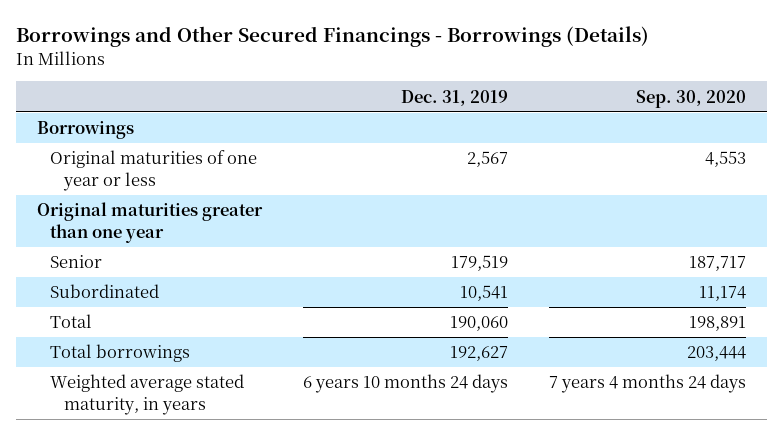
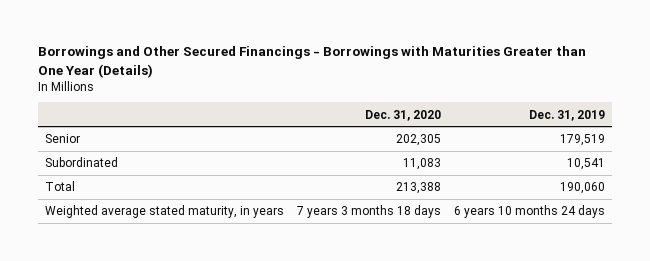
- Borrowings and Other Secured Financings - Borrowings (Details)
+ Borrowings and Other Secured Financings - Borrowings with Maturities Greater than One Year (Details)
- | Dec. 31, 2019 | Sep. 30, 2020
+ | Dec. 31, 2020 | Dec. 31, 2019
- Borrowings
- Original maturities of one year or less | 2,567 | 4,553
- Original maturities greater than one year
- Total borrowings | 192,627 | 203,444

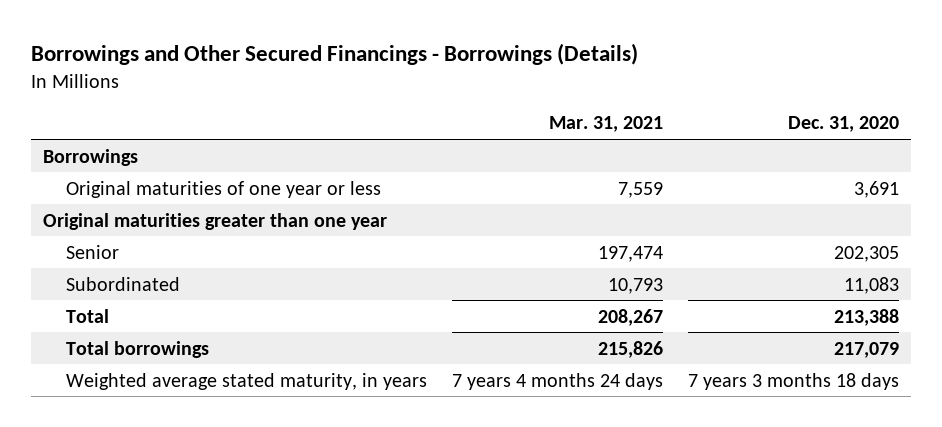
- Borrowings and Other Secured Financings - Borrowings with Maturities Greater than One Year (Details)
+ Borrowings and Other Secured Financings - Borrowings (Details)
- | Dec. 31, 2020 | Dec. 31, 2019
+ | Mar. 31, 2021 | Dec. 31, 2020
+ Borrowings
+ Original maturities of one year or less | 7,559 | 3,691
+ Original maturities greater than one year
+ Total borrowings | 215,826 | 217,079

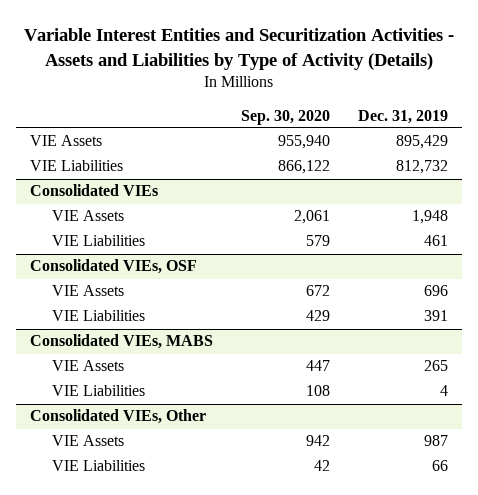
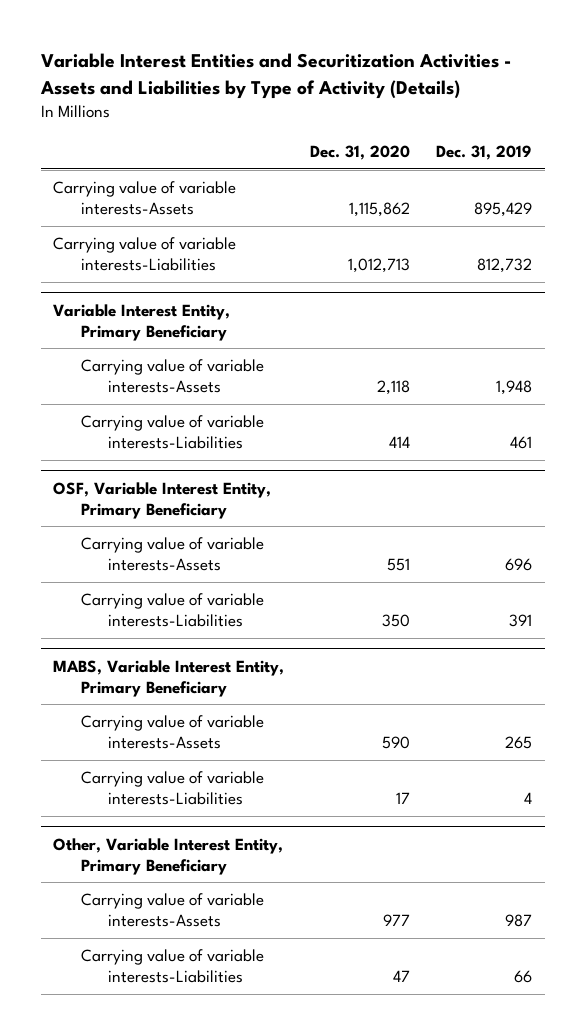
- | Sep. 30, 2020 | Dec. 31, 2019
+ | Dec. 31, 2020 | Dec. 31, 2019
- VIE Assets | 955,940 | 895,429
- VIE Liabilities | 866,122 | 812,732
- Consolidated VIEs
- VIE Assets | 2,061 | 1,948
- VIE Liabilities | 579 | 461
- Consolidated VIEs, OSF
- VIE Assets | 672 | 696
- VIE Liabilities | 429 | 391
- Consolidated VIEs, MABS
- VIE Assets | 447 | 265
- VIE Liabilities | 108 | 4
- Consolidated VIEs, Other
- VIE Assets | 942 | 987
- VIE Liabilities | 42 | 66
+ Carrying value of variable interests-Assets | 1,115,862 | 895,429
+ Carrying value of variable interests-Liabilities | 1,012,713 | 812,732
+ Variable Interest Entity, Primary Beneficiary
+ Carrying value of variable interests-Assets | 2,118 | 1,948
+ Carrying value of variable interests-Liabilities | 414 | 461
+ OSF, Variable Interest Entity, Primary Beneficiary
+ Carrying value of variable interests-Assets | 551 | 696
+ Carrying value of variable interests-Liabilities | 350 | 391
+ MABS, Variable Interest Entity, Primary Beneficiary
+ Carrying value of variable interests-Assets | 590 | 265
+ Carrying value of variable interests-Liabilities | 17 | 4
+ Other, Variable Interest Entity, Primary Beneficiary
+ Carrying value of variable interests-Assets | 977 | 987
+ Carrying value of variable interests-Liabilities | 47 | 66

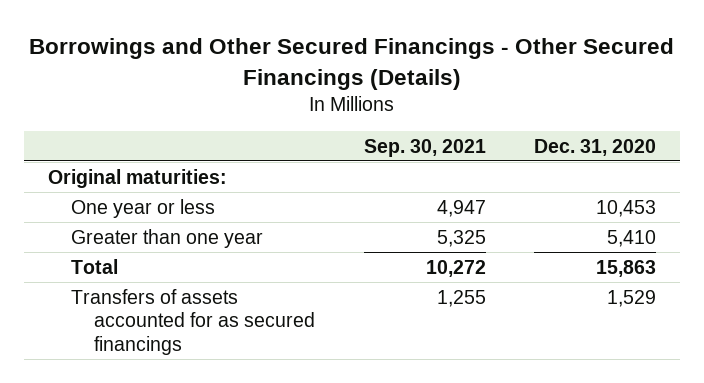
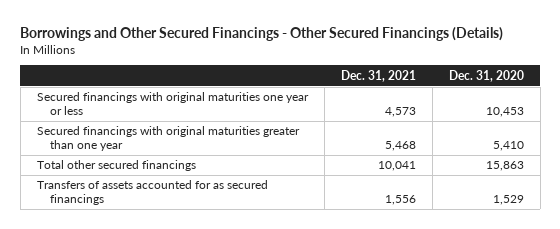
- | Sep. 30, 2021 | Dec. 31, 2020
+ | Dec. 31, 2021 | Dec. 31, 2020
- Original maturities:
- One year or less | 4,947 | 10,453
- Greater than one year | 5,325 | 5,410
- Total | 10,272 | 15,863
+ Secured financings with original maturities one year or less | 4,573 | 10,453
+ Secured financings with original maturities greater than one year | 5,468 | 5,410
+ Total other secured financings | 10,041 | 15,863

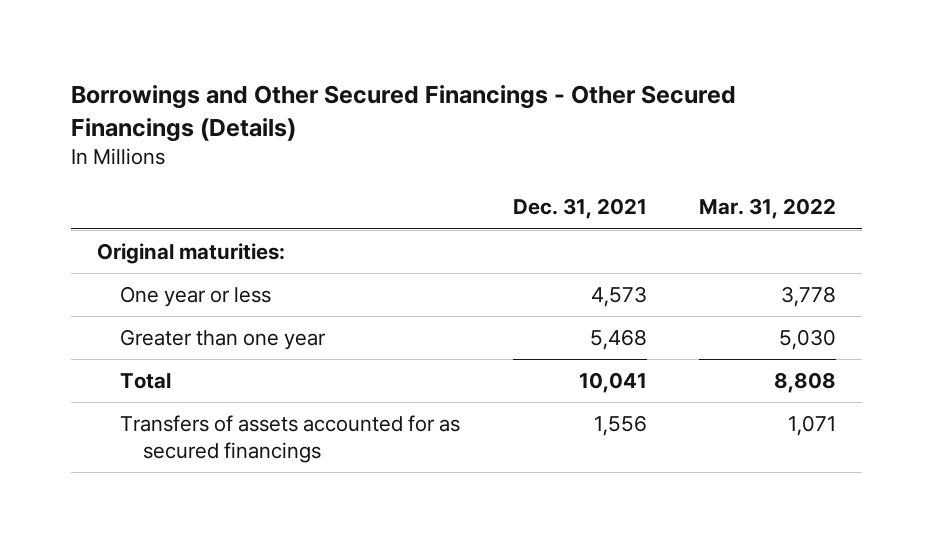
- | Dec. 31, 2021 | Dec. 31, 2020
+ | Dec. 31, 2021 | Mar. 31, 2022
- Secured financings with original maturities one year or less | 4,573 | 10,453
- Secured financings with original maturities greater than one year | 5,468 | 5,410
- Total other secured financings | 10,041 | 15,863
+ Original maturities:
+ One year or less | 4,573 | 3,778
+ Greater than one year | 5,468 | 5,030
+ Total | 10,041 | 8,808

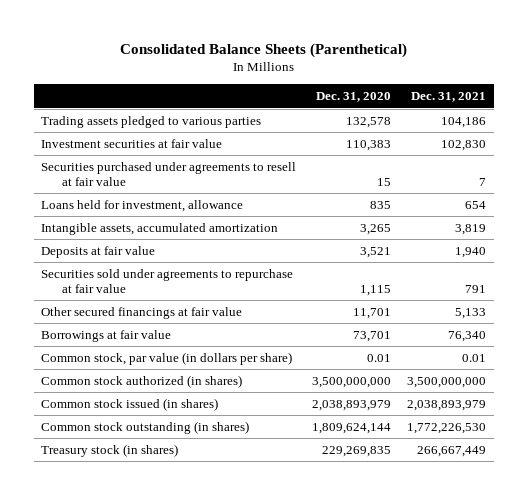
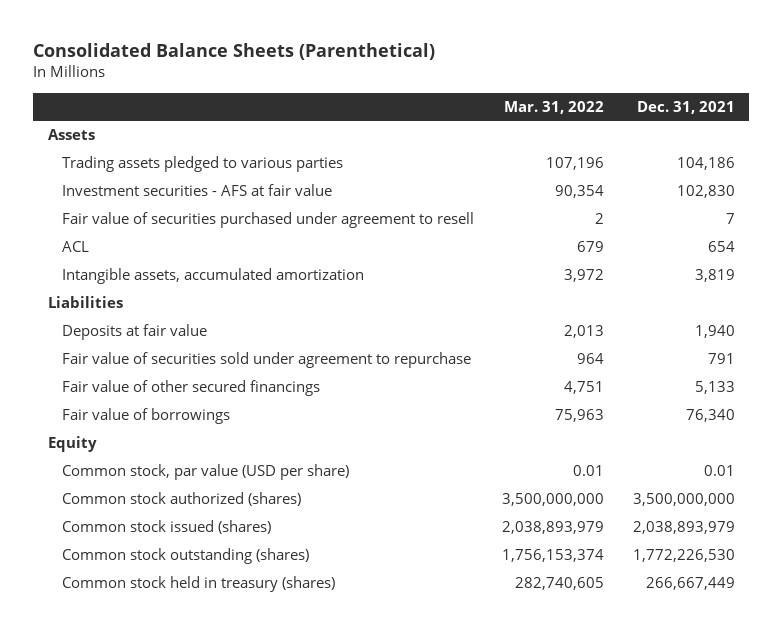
- | Dec. 31, 2020 | Dec. 31, 2021
+ | Mar. 31, 2022 | Dec. 31, 2021
+ Assets
- Investment securities at fair value | 110,383 | 102,830
- Securities purchased under agreements to resell at fair value | 15 | 7
- Loans held for investment, allowance | 835 | 654
+ Investment securities - AFS at fair value | 90,354 | 102,830
+ Fair value of securities purchased under agreement to resell | 2 | 7
+ ACL | 679 | 654
+ Liabilities
- Securities sold under agreements to repurchase at fair value | 1,115 | 791
- Other secured financings at fair value | 11,701 | 5,133
- Borrowings at fair value | 73,701 | 76,340
- Common stock, par value (in dollars per share) | 0.01 | 0.01
- Common stock authorized (in shares) | 3,500,000,000 | 3,500,000,000
- Common stock issued (in shares) | 2,038,893,979 | 2,038,893,979
- Common stock outstanding (in shares) | 1,809,624,144 | 1,772,226,530
- Treasury stock (in shares) | 229,269,835 | 266,667,449
+ Fair value of securities sold under agreement to repurchase | 964 | 791
+ Fair value of other secured financings | 4,751 | 5,133
+ Fair value of borrowings | 75,963 | 76,340
+ Equity
+ Common stock, par value (USD per share) | 0.01 | 0.01
+ Common stock authorized (shares) | 3,500,000,000 | 3,500,000,000
+ Common stock issued (shares) | 2,038,893,979 | 2,038,893,979
+ Common stock outstanding (shares) | 1,756,153,374 | 1,772,226,530
+ Common stock held in treasury (shares) | 282,740,605 | 266,667,449

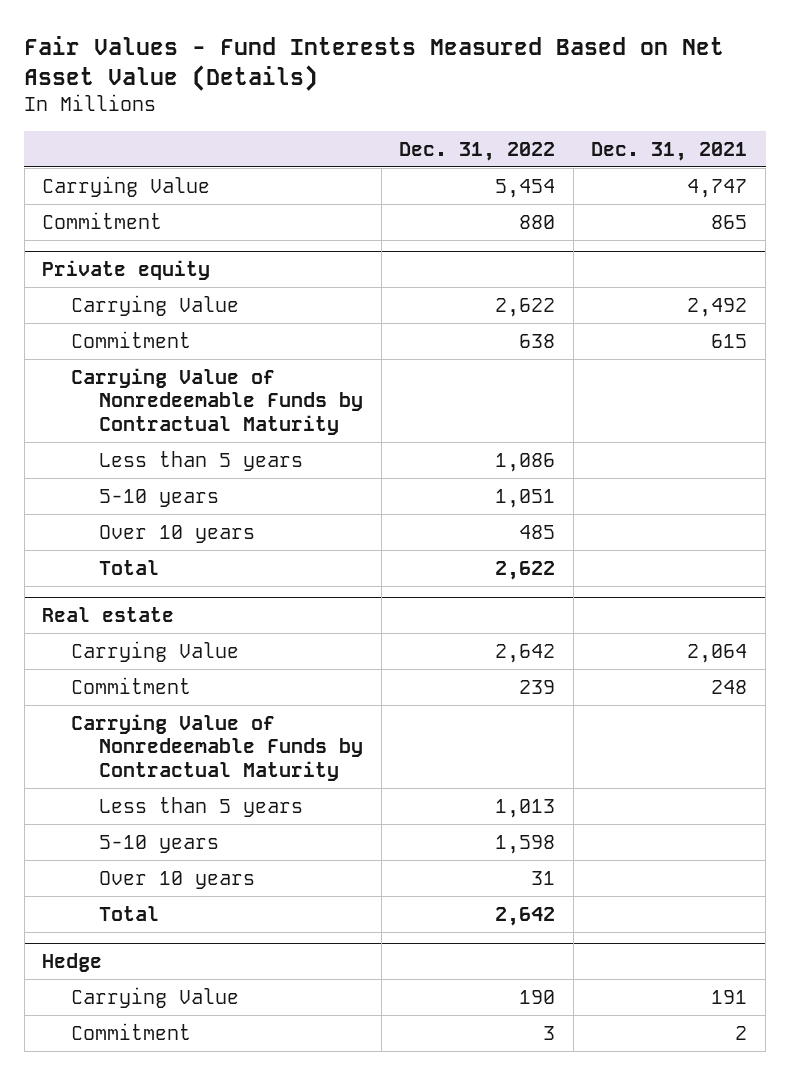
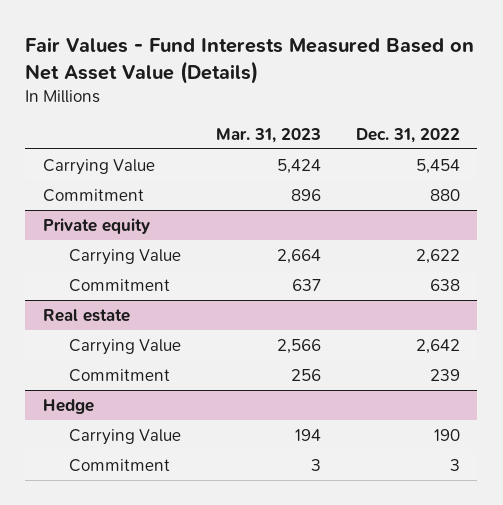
- | Dec. 31, 2022 | Dec. 31, 2021
+ | Mar. 31, 2023 | Dec. 31, 2022
@ Private equity
- Carrying Value of Nonredeemable Funds by Contractual Maturity
- Less than 5 years | 1,086 |
- 5-10 years | 1,051 |
- Over 10 years | 485 |
- Total | 2,622 |
@ Real estate
- Carrying Value of Nonredeemable Funds by Contractual Maturity
- Less than 5 years | 1,013 |
- 5-10 years | 1,598 |
- Over 10 years | 31 |
- Total | 2,642 |

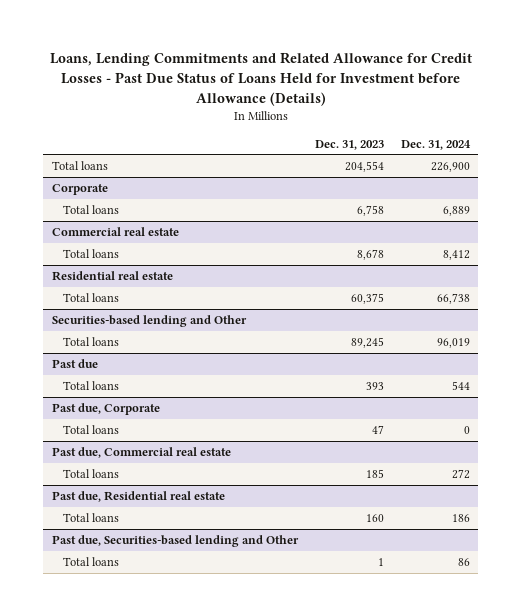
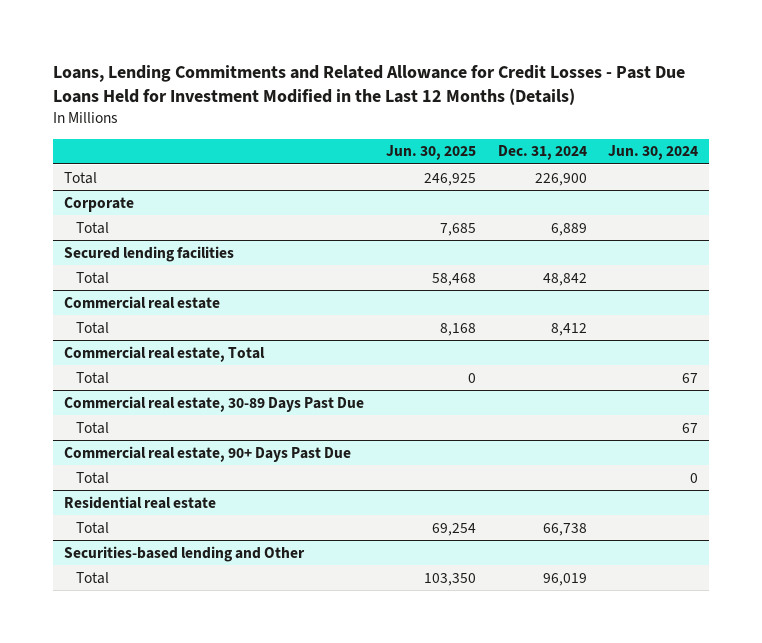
- Loans, Lending Commitments and Related Allowance for Credit Losses - Past Due Status of Loans Held for Investment before Allowance (Details)
+ Loans, Lending Commitments and Related Allowance for Credit Losses - Past Due Loans Held for Investment Modified in the Last 12 Months (Details)
- | Dec. 31, 2023 | Dec. 31, 2024
+ | Jun. 30, 2025 | Dec. 31, 2024 | Jun. 30, 2024
- Total loans | 204,554 | 226,900
+ Total | 246,925 | 226,900 |
@ Corporate
- Total loans | 6,758 | 6,889
+ Total | 7,685 | 6,889 |
+ Secured lending facilities
+ Total | 58,468 | 48,842 |
@ Commercial real estate
- Total loans | 8,678 | 8,412
+ Total | 8,168 | 8,412 |
+ Commercial real estate, Total
+ Total | 0 | | 67
+ Commercial real estate, 30-89 Days Past Due
+ Total | | | 67
+ Commercial real estate, 90+ Days Past Due
+ Total | | | 0
@ Residential real estate
- Total loans | 60,375 | 66,738
+ Total | 69,254 | 66,738 |
@ Securities-based lending and Other
- Total loans | 89,245 | 96,019
- Past due
- Total loans | 393 | 544
- Past due, Corporate
- Total loans | 47 | 0
- Past due, Commercial real estate
- Total loans | 185 | 272
- Past due, Residential real estate
- Total loans | 160 | 186
- Past due, Securities-based lending and Other
- Total loans | 1 | 86
@ Securities-based lending and Other
+ Total | 103,350 | 96,019 |

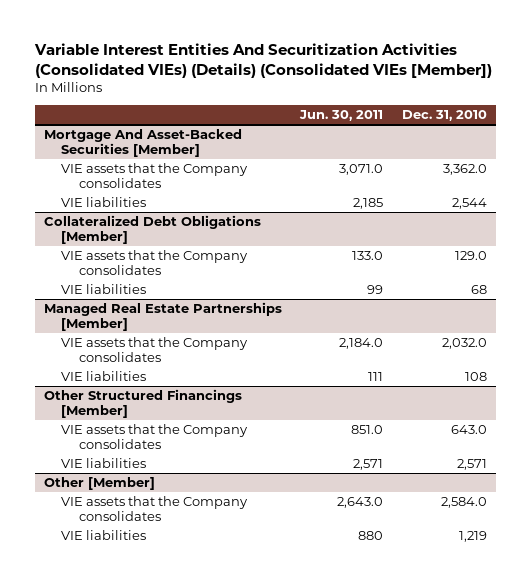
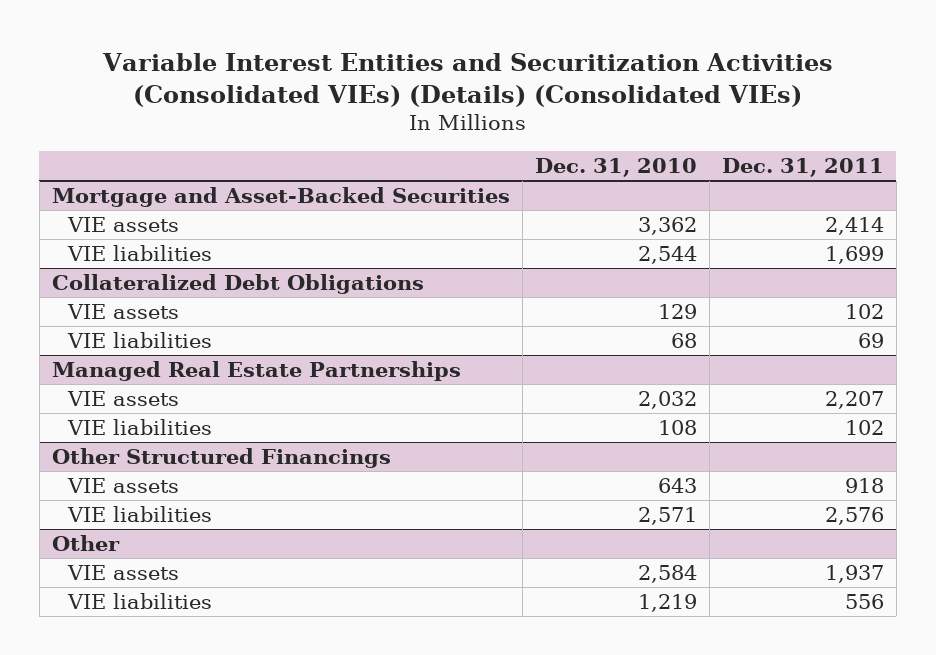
- Variable Interest Entities And Securitization Activities (Consolidated VIEs) (Details) (Consolidated VIEs [Member])
+ Variable Interest Entities and Securitization Activities (Consolidated VIEs) (Details) (Consolidated VIEs)
- | Jun. 30, 2011 | Dec. 31, 2010
+ | Dec. 31, 2010 | Dec. 31, 2011
- Mortgage And Asset-Backed Securities [Member]
- VIE assets that the Company consolidates | 3,071.0 | 3,362.0
+ Mortgage and Asset-Backed Securities
+ VIE assets | 3,362 | 2,414
- Collateralized Debt Obligations [Member]
- VIE assets that the Company consolidates | 133.0 | 129.0
+ Collateralized Debt Obligations
+ VIE assets | 129 | 102
- Managed Real Estate Partnerships [Member]
- VIE assets that the Company consolidates | 2,184.0 | 2,032.0
+ Managed Real Estate Partnerships
+ VIE assets | 2,032 | 2,207
- Other Structured Financings [Member]
- VIE assets that the Company consolidates | 851.0 | 643.0
+ Other Structured Financings
+ VIE assets | 643 | 918
- Other [Member]
- VIE assets that the Company consolidates | 2,643.0 | 2,584.0
+ Other
+ VIE assets | 2,584 | 1,937

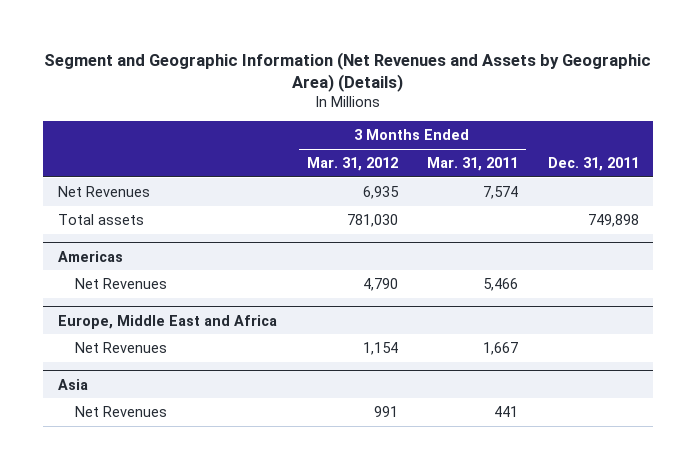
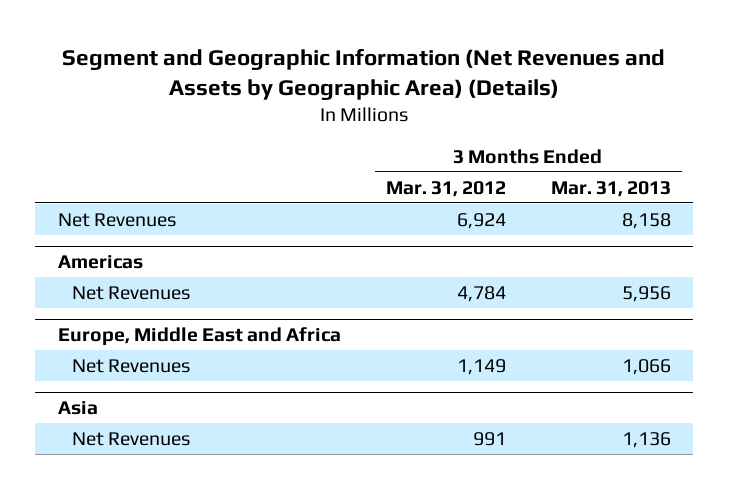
- | 3 Months Ended Mar. 31, 2012 | 3 Months Ended Mar. 31, 2011 | Dec. 31, 2011
+ | 3 Months Ended Mar. 31, 2012 | 3 Months Ended Mar. 31, 2013
- Net Revenues | 6,935 | 7,574 |
- Total assets | 781,030 | | 749,898
+ Net Revenues | 6,924 | 8,158
@ Americas
- Net Revenues | 4,790 | 5,466 |
+ Net Revenues | 4,784 | 5,956
@ Europe, Middle East and Africa
- Net Revenues | 1,154 | 1,667 |
+ Net Revenues | 1,149 | 1,066

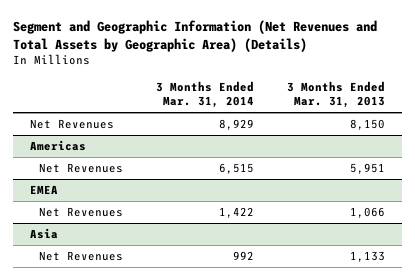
- Segment and Geographic Information (Net Revenues and Assets by Geographic Area) (Details)
+ Segment and Geographic Information (Net Revenues and Total Assets by Geographic Area) (Details)
- | 3 Months Ended Mar. 31, 2012 | 3 Months Ended Mar. 31, 2013
+ | 3 Months Ended Mar. 31, 2014 | 3 Months Ended Mar. 31, 2013
- Net Revenues | 6,924 | 8,158
+ Net Revenues | 8,929 | 8,150
@ Americas
- Net Revenues | 4,784 | 5,956
- Europe, Middle East and Africa
@ Americas
+ Net Revenues | 6,515 | 5,951
+ EMEA
@ Asia
- Net Revenues | 991 | 1,136
+ Net Revenues | 992 | 1,133

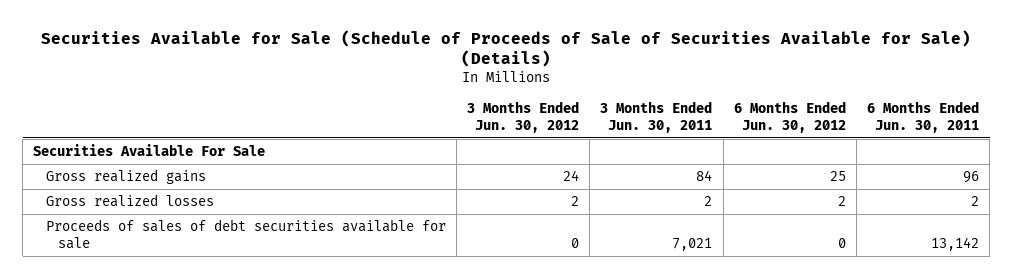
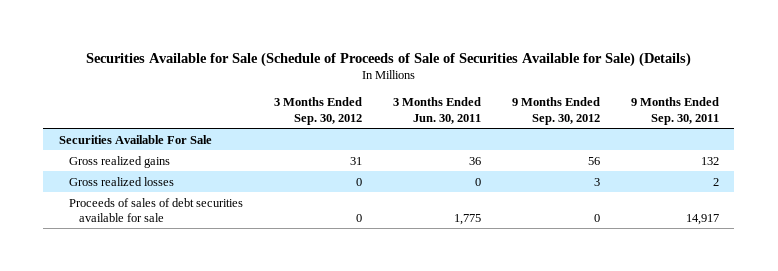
- | 3 Months Ended Jun. 30, 2012 | 3 Months Ended Jun. 30, 2011 | 6 Months Ended Jun. 30, 2012 | 6 Months Ended Jun. 30, 2011
+ | 3 Months Ended Sep. 30, 2012 | 3 Months Ended Jun. 30, 2011 | 9 Months Ended Sep. 30, 2012 | 9 Months Ended Sep. 30, 2011
- Gross realized gains | 24 | 84 | 25 | 96
- Gross realized losses | 2 | 2 | 2 | 2
- Proceeds of sales of debt securities available for sale | 0 | 7,021 | 0 | 13,142
+ Gross realized gains | 31 | 36 | 56 | 132
+ Gross realized losses | 0 | 0 | 3 | 2
+ Proceeds of sales of debt securities available for sale | 0 | 1,775 | 0 | 14,917

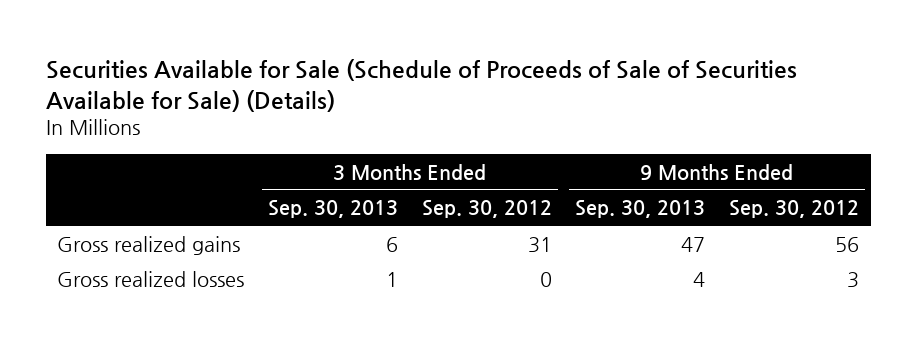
- | 3 Months Ended Sep. 30, 2012 | 3 Months Ended Jun. 30, 2011 | 9 Months Ended Sep. 30, 2012 | 9 Months Ended Sep. 30, 2011
+ | 3 Months Ended Sep. 30, 2013 | 3 Months Ended Sep. 30, 2012 | 9 Months Ended Sep. 30, 2013 | 9 Months Ended Sep. 30, 2012
- Securities Available For Sale
- Proceeds of sales of debt securities available for sale | 0 | 1,775 | 0 | 14,917

